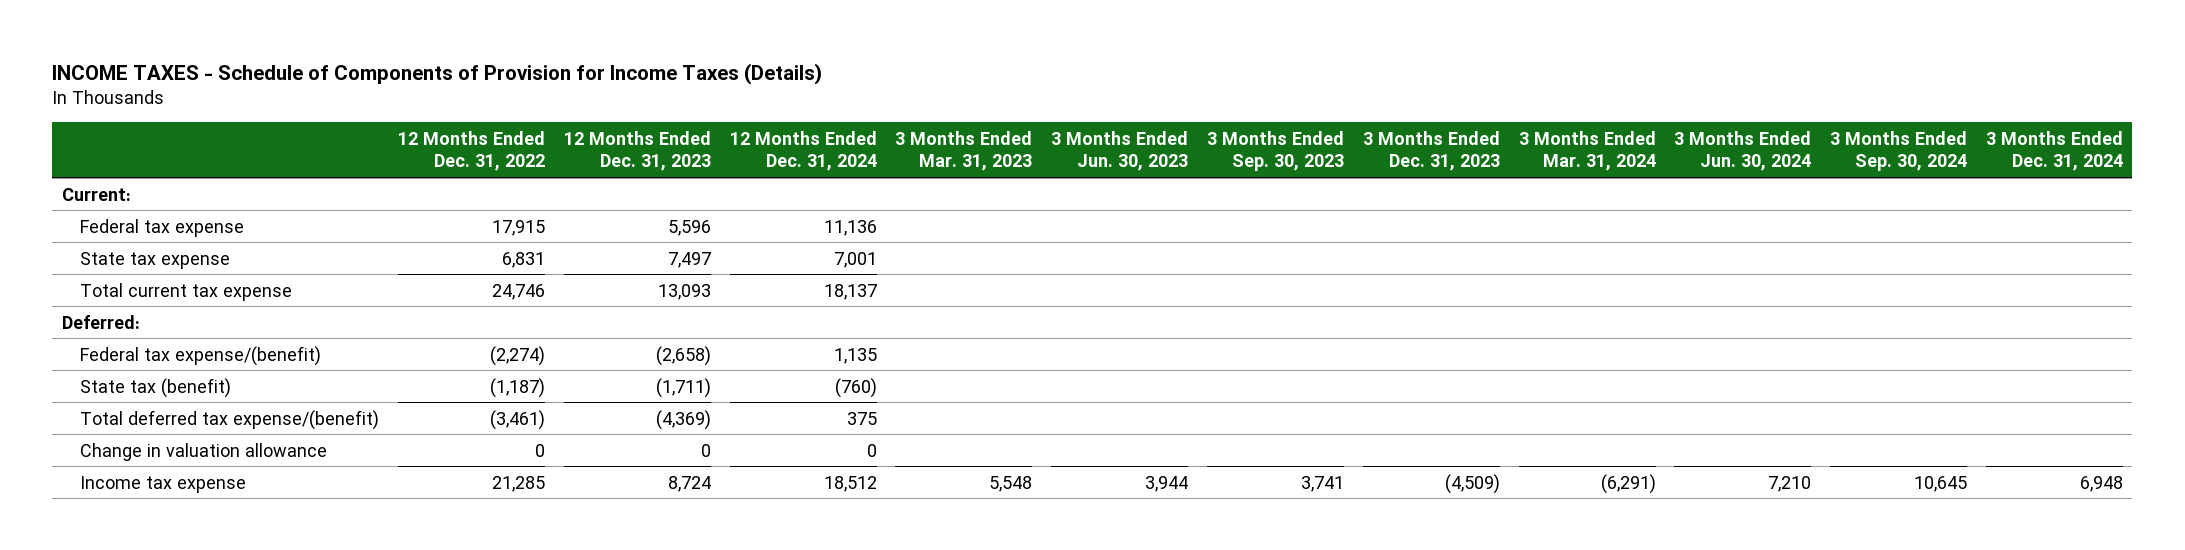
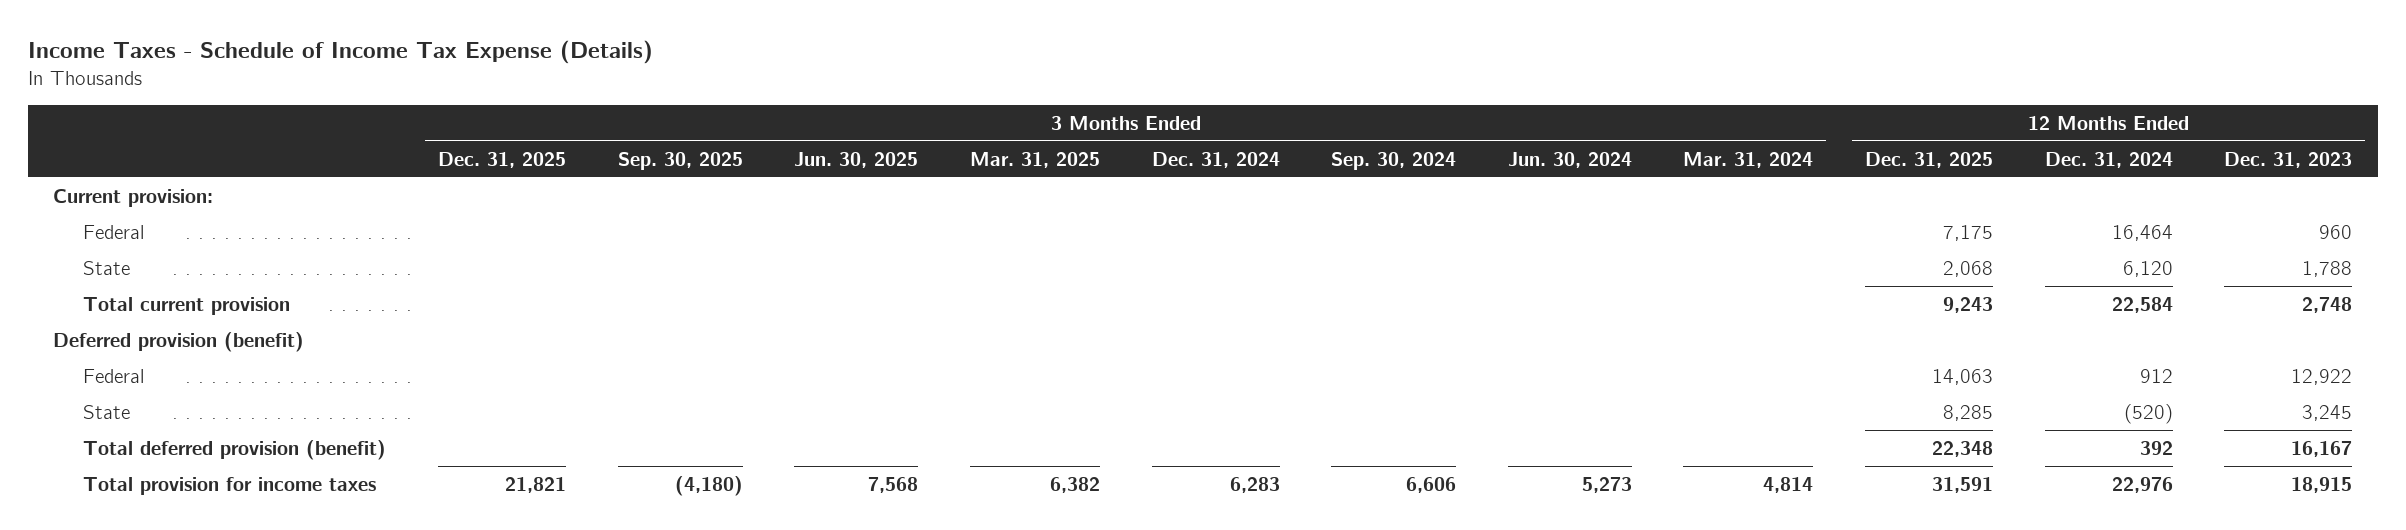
- INCOME TAXES - Schedule of Components of Provision for Income Taxes (Details)
+ Income Taxes - Schedule of Income Tax Expense (Details)
- | 12 Months Ended Dec. 31, 2022 | 12 Months Ended Dec. 31, 2023 | 12 Months Ended Dec. 31, 2024 | 3 Months Ended Mar. 31, 2023 | 3 Months Ended Jun. 30, 2023 | 3 Months Ended Sep. 30, 2023 | 3 Months Ended Dec. 31, 2023 | 3 Months Ended Mar. 31, 2024 | 3 Months Ended Jun. 30, 2024 | 3 Months Ended Sep. 30, 2024 | 3 Months Ended Dec. 31, 2024
+ | 3 Months Ended Dec. 31, 2025 | 3 Months Ended Sep. 30, 2025 | 3 Months Ended Jun. 30, 2025 | 3 Months Ended Mar. 31, 2025 | 3 Months Ended Dec. 31, 2024 | 3 Months Ended Sep. 30, 2024 | 3 Months Ended Jun. 30, 2024 | 3 Months Ended Mar. 31, 2024 | 12 Months Ended Dec. 31, 2025 | 12 Months Ended Dec. 31, 2024 | 12 Months Ended Dec. 31, 2023
- Current:
- Federal tax expense | 17,915 | 5,596 | 11,136 | | | | | | | |
- State tax expense | 6,831 | 7,497 | 7,001 | | | | | | | |
- Total current tax expense | 24,746 | 13,093 | 18,137 | | | | | | | |
- Deferred:
- Federal tax expense/(benefit) | (2,274) | (2,658) | 1,135 | | | | | | | |
- State tax (benefit) | (1,187) | (1,711) | (760) | | | | | | | |
- Total deferred tax expense/(benefit) | (3,461) | (4,369) | 375 | | | | | | | |
- Change in valuation allowance | 0 | 0 | 0 | | | | | | | |
- Income tax expense | 21,285 | 8,724 | 18,512 | 5,548 | 3,944 | 3,741 | (4,509) | (6,291) | 7,210 | 10,645 | 6,948
+ Current provision:
+ Federal | | | | | | | | | 7,175 | 16,464 | 960
+ State | | | | | | | | | 2,068 | 6,120 | 1,788
+ Total current provision | | | | | | | | | 9,243 | 22,584 | 2,748
+ Deferred provision (benefit)
+ Federal | | | | | | | | | 14,063 | 912 | 12,922
+ State | | | | | | | | | 8,285 | (520) | 3,245
+ Total deferred provision (benefit) | | | | | | | | | 22,348 | 392 | 16,167
+ Total provision for income taxes | 21,821 | (4,180) | 7,568 | 6,382 | 6,283 | 6,606 | 5,273 | 4,814 | 31,591 | 22,976 | 18,915

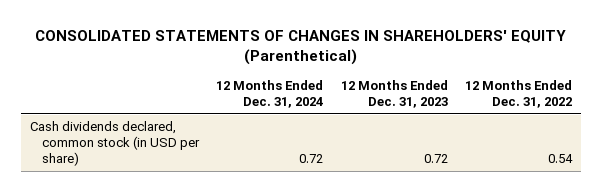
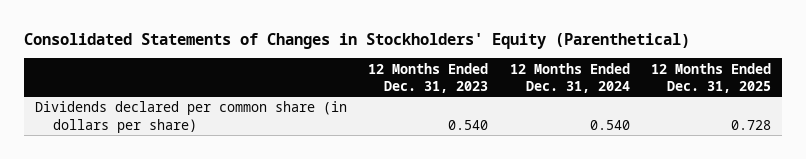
- CONSOLIDATED STATEMENTS OF CHANGES IN SHAREHOLDERS' EQUITY (Parenthetical)
+ Consolidated Statements of Changes in Stockholders' Equity (Parenthetical)
- | 12 Months Ended Dec. 31, 2024 | 12 Months Ended Dec. 31, 2023 | 12 Months Ended Dec. 31, 2022
+ | 12 Months Ended Dec. 31, 2023 | 12 Months Ended Dec. 31, 2024 | 12 Months Ended Dec. 31, 2025
- Cash dividends declared, common stock (in USD per share) | 0.72 | 0.72 | 0.54
+ Dividends declared per common share (in dollars per share) | 0.540 | 0.540 | 0.728

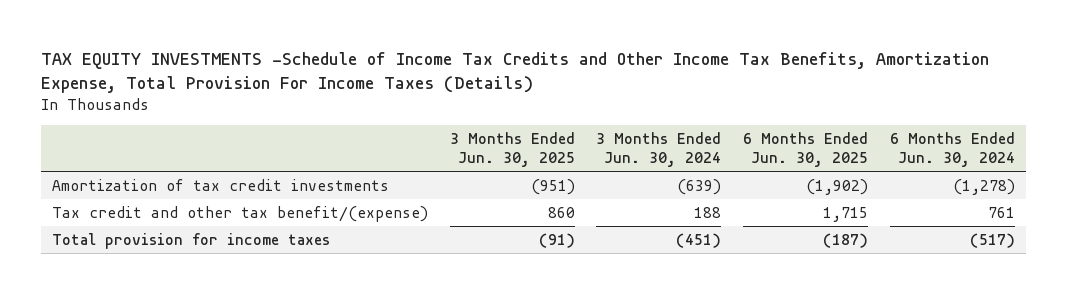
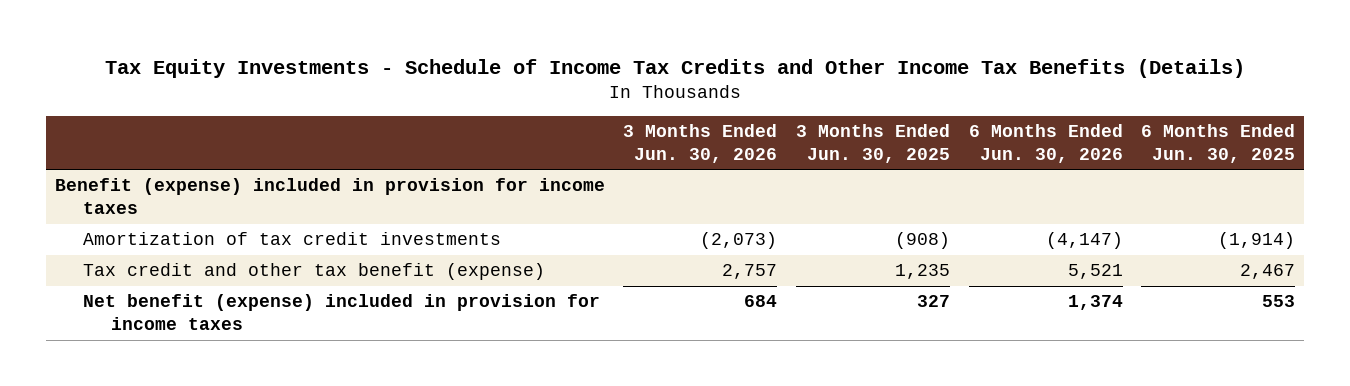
- TAX EQUITY INVESTMENTS -Schedule of Income Tax Credits and Other Income Tax Benefits, Amortization Expense, Total Provision For Income Taxes (Details)
+ Tax Equity Investments - Schedule of Income Tax Credits and Other Income Tax Benefits (Details)
- | 3 Months Ended Jun. 30, 2025 | 3 Months Ended Jun. 30, 2024 | 6 Months Ended Jun. 30, 2025 | 6 Months Ended Jun. 30, 2024
+ | 3 Months Ended Jun. 30, 2026 | 3 Months Ended Jun. 30, 2025 | 6 Months Ended Jun. 30, 2026 | 6 Months Ended Jun. 30, 2025
- Amortization of tax credit investments | (951) | (639) | (1,902) | (1,278)
- Tax credit and other tax benefit/(expense) | 860 | 188 | 1,715 | 761
- Total provision for income taxes | (91) | (451) | (187) | (517)
+ Benefit (expense) included in provision for income taxes
+ Amortization of tax credit investments | (2,073) | (908) | (4,147) | (1,914)
+ Tax credit and other tax benefit (expense) | 2,757 | 1,235 | 5,521 | 2,467
+ Net benefit (expense) included in provision for income taxes | 684 | 327 | 1,374 | 553

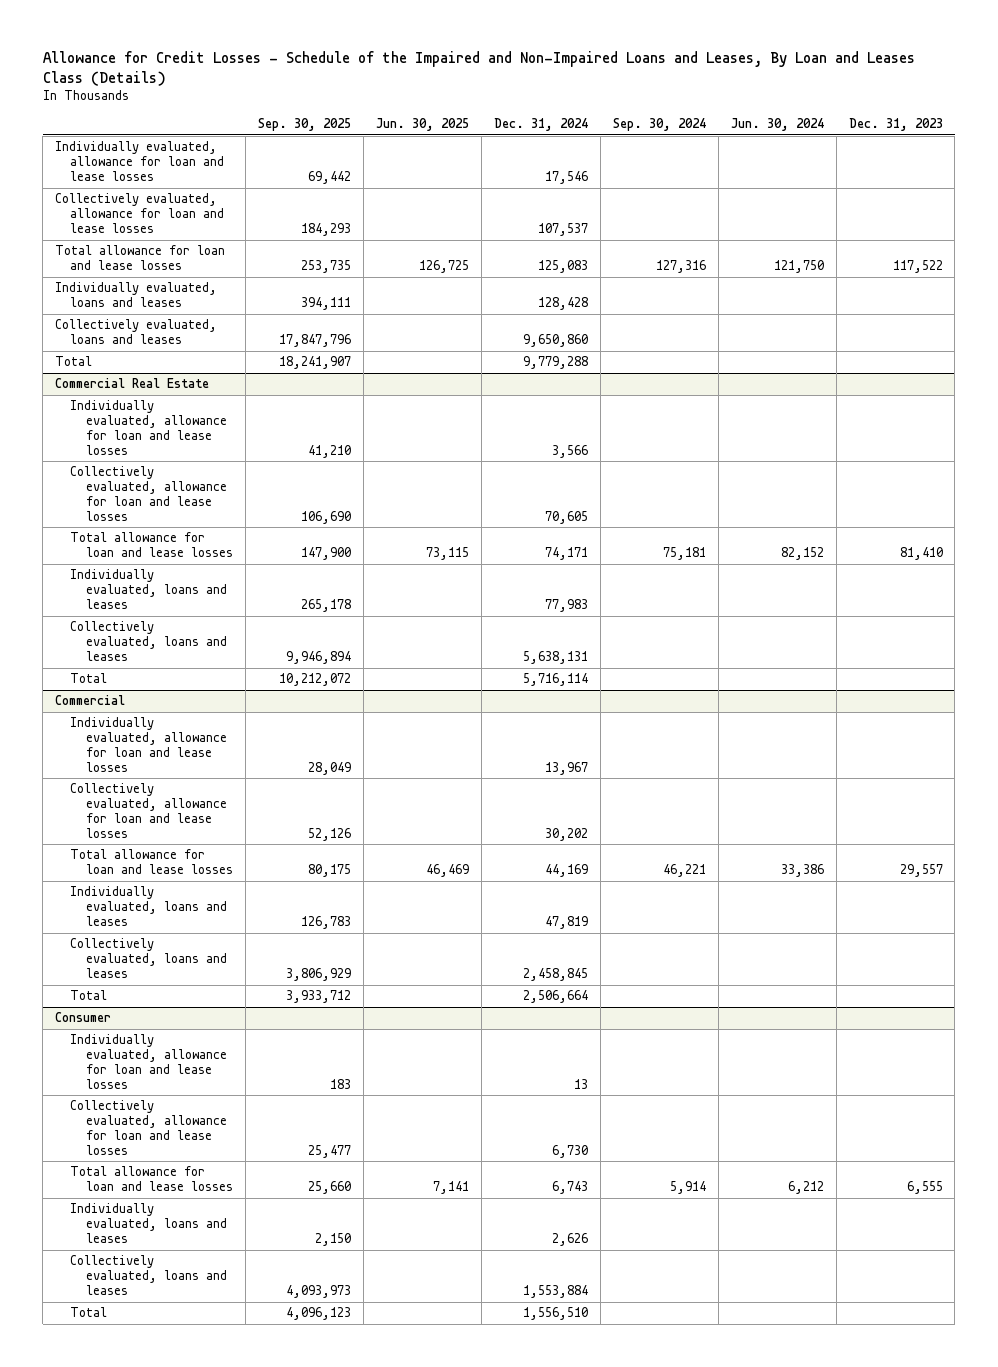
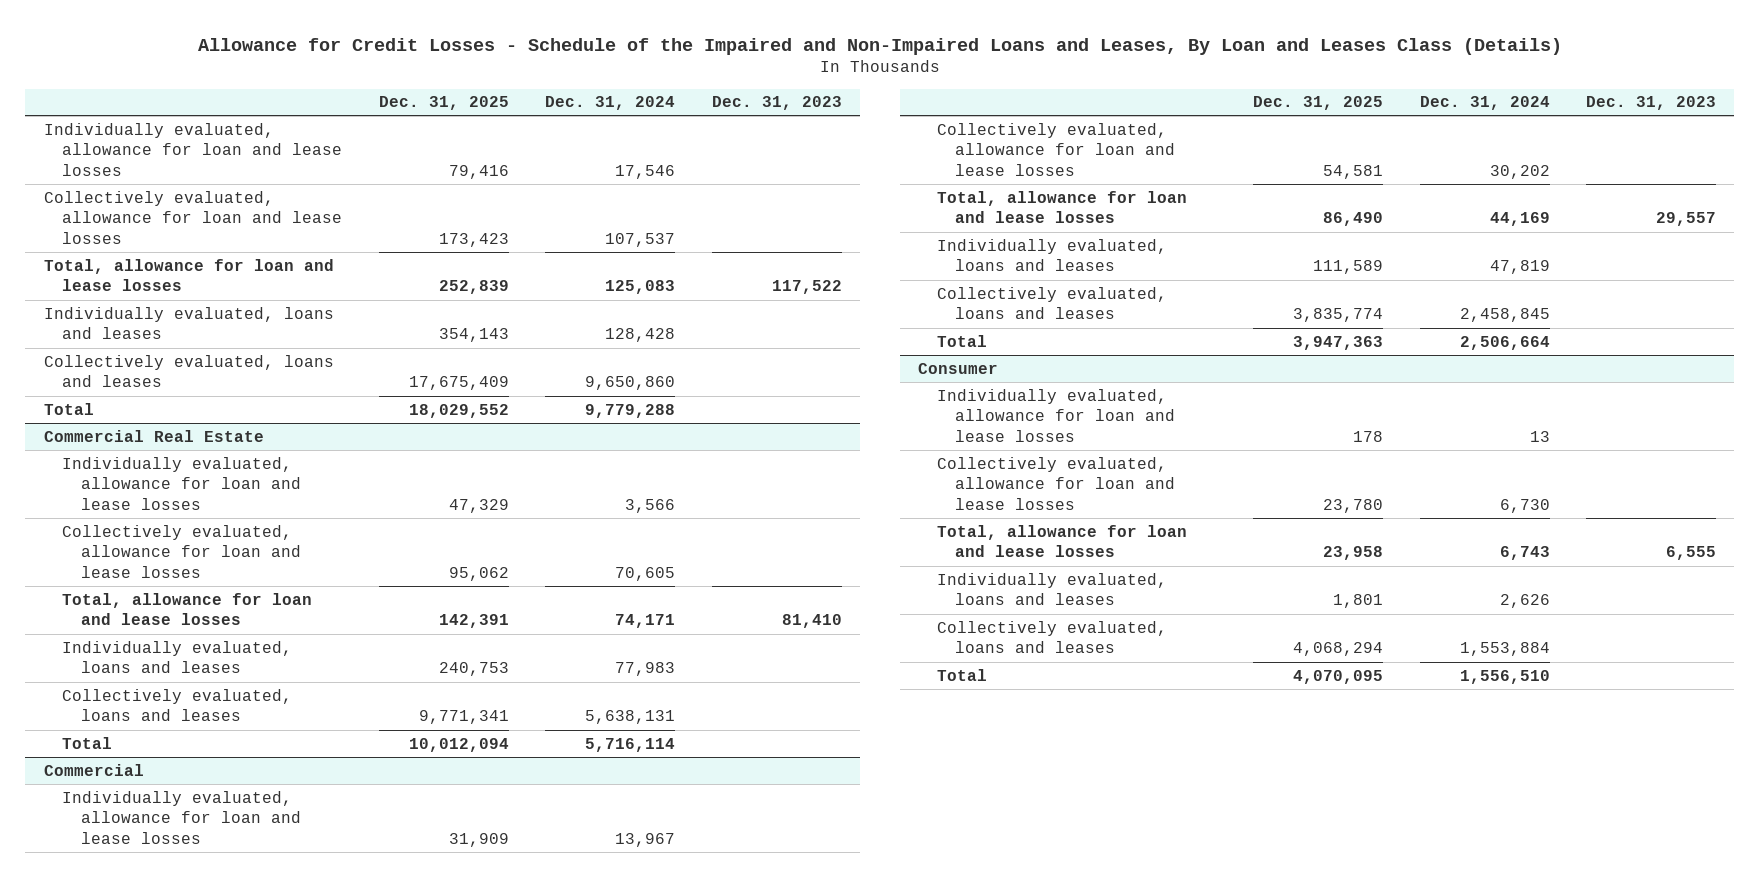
- | Sep. 30, 2025 | Jun. 30, 2025 | Dec. 31, 2024 | Sep. 30, 2024 | Jun. 30, 2024 | Dec. 31, 2023
+ | Dec. 31, 2025 | Dec. 31, 2024 | Dec. 31, 2023
- Total allowance for loan and lease losses | 253,735 | 126,725 | 125,083 | 127,316 | 121,750 | 117,522
+ Total, allowance for loan and lease losses | 252,839 | 125,083 | 117,522
@ Commercial Real Estate
- Total allowance for loan and lease losses | 147,900 | 73,115 | 74,171 | 75,181 | 82,152 | 81,410
+ Total, allowance for loan and lease losses | 142,391 | 74,171 | 81,410
@ Commercial
- Total allowance for loan and lease losses | 80,175 | 46,469 | 44,169 | 46,221 | 33,386 | 29,557
+ Total, allowance for loan and lease losses | 86,490 | 44,169 | 29,557
@ Consumer
- Total allowance for loan and lease losses | 25,660 | 7,141 | 6,743 | 5,914 | 6,212 | 6,555
+ Total, allowance for loan and lease losses | 23,958 | 6,743 | 6,555

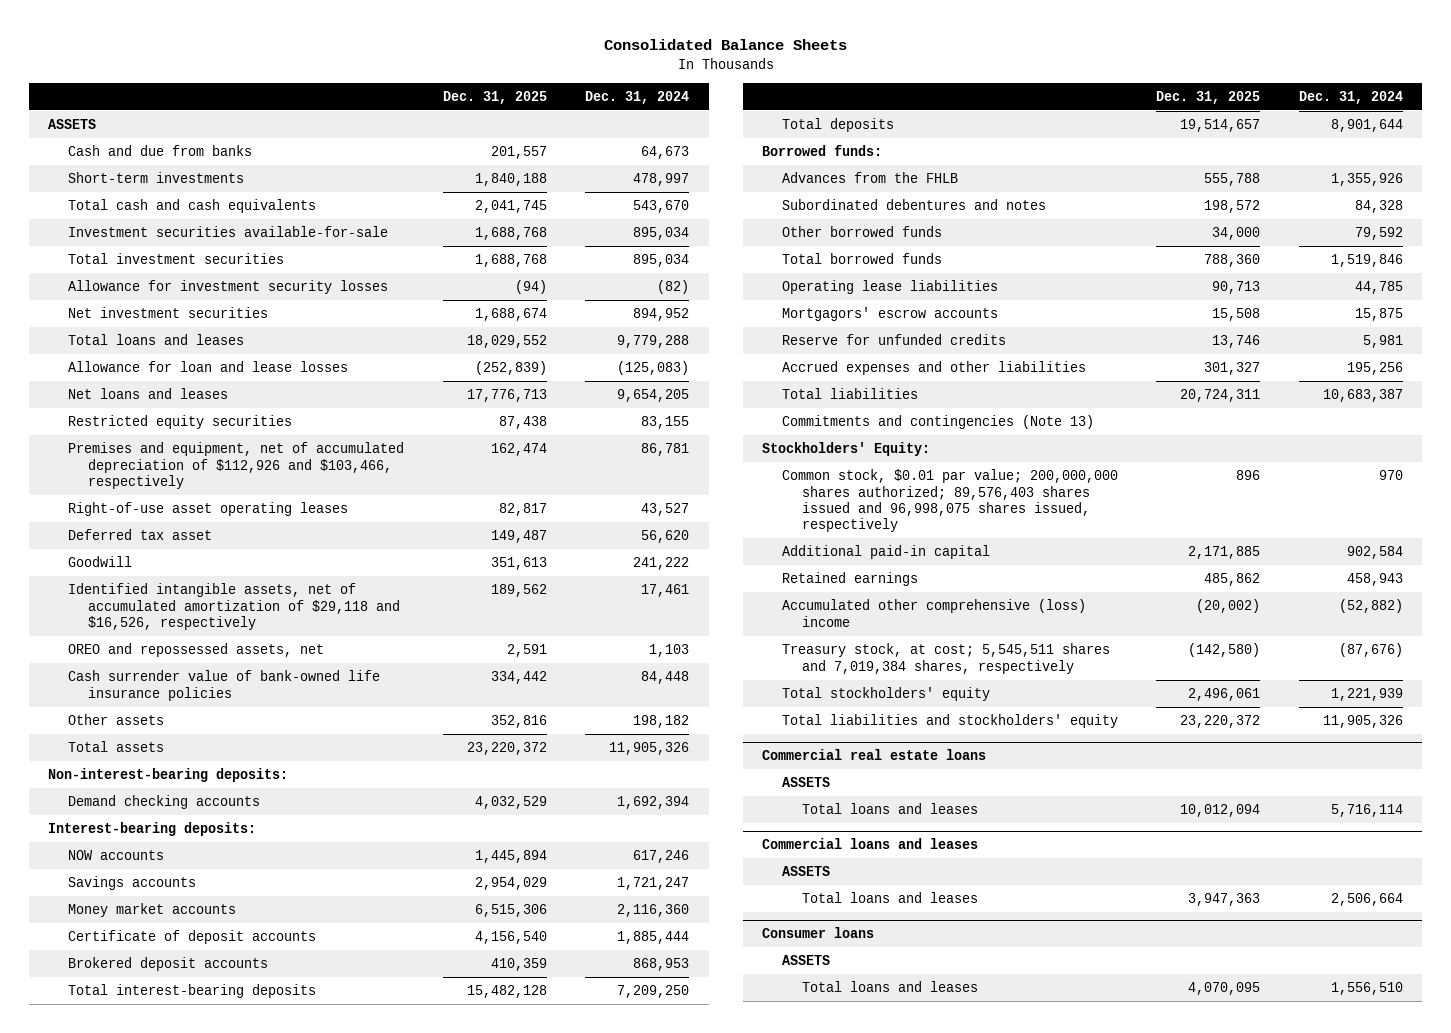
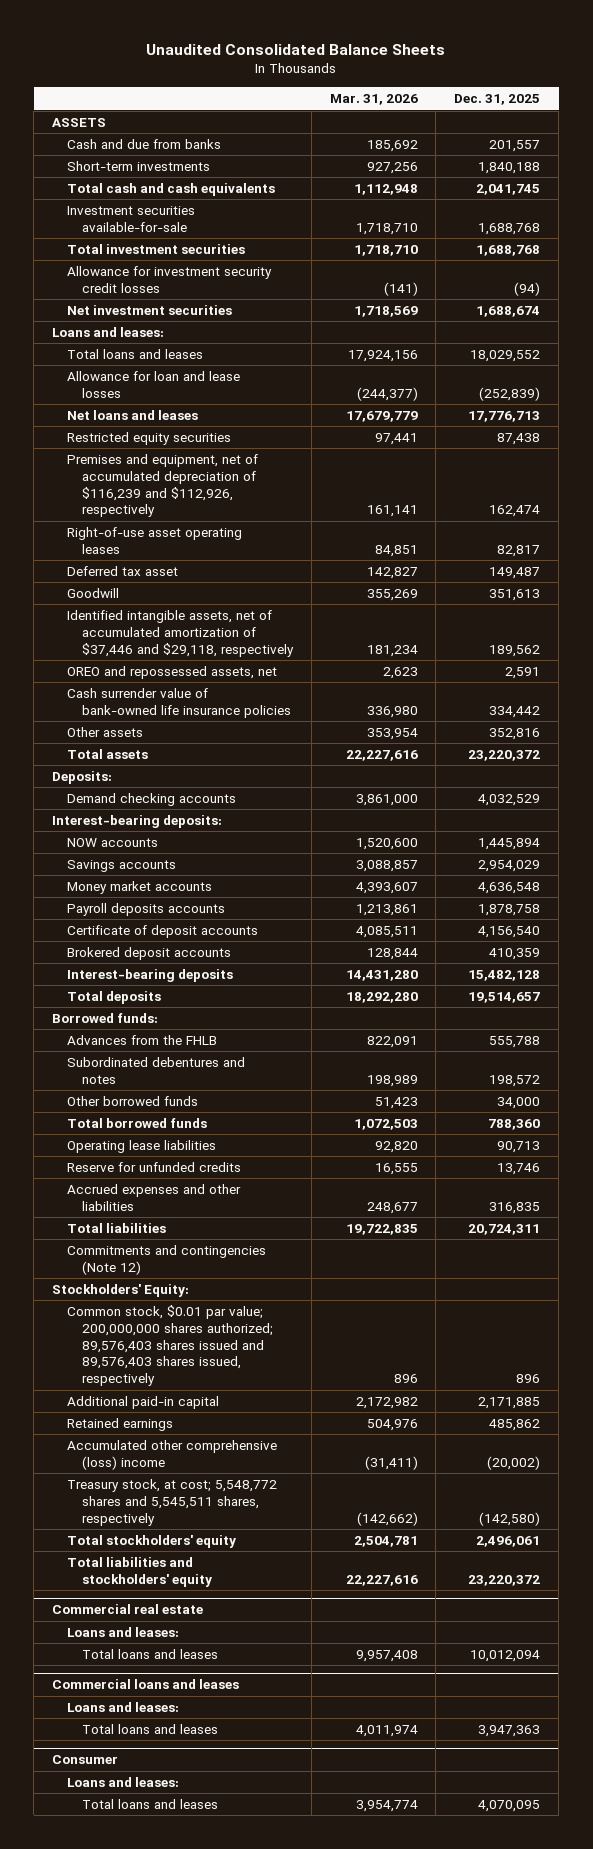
- Consolidated Balance Sheets
+ Unaudited Consolidated Balance Sheets
- | Dec. 31, 2025 | Dec. 31, 2024
+ | Mar. 31, 2026 | Dec. 31, 2025
- Allowance for investment security losses | (94) | (82)
+ Allowance for investment security credit losses | (141) | (94)
+ Loans and leases:
- Premises and equipment, net of accumulated depreciation of $112,926 and $103,466, respectively | 162,474 | 86,781
+ Premises and equipment, net of accumulated depreciation of $116,239 and $112,926, respectively | 161,141 | 162,474
- Identified intangible assets, net of accumulated amortization of $29,118 and $16,526, respectively | 189,562 | 17,461
+ Identified intangible assets, net of accumulated amortization of $37,446 and $29,118, respectively | 181,234 | 189,562
- Non-interest-bearing deposits:
+ Deposits:
- Money market accounts | 6,515,306 | 2,116,360
+ Money market accounts | 4,393,607 | 4,636,548
+ Payroll deposits accounts | 1,213,861 | 1,878,758
- Total interest-bearing deposits | 15,482,128 | 7,209,250
+ Interest-bearing deposits | 14,431,280 | 15,482,128
- Mortgagors' escrow accounts | 15,508 | 15,875
- Accrued expenses and other liabilities | 301,327 | 195,256
+ Accrued expenses and other liabilities | 248,677 | 316,835
- Commitments and contingencies (Note 13)
+ Commitments and contingencies (Note 12)
- Common stock, $0.01 par value; 200,000,000 shares authorized; 89,576,403 shares issued and 96,998,075 shares issued, respectively | 896 | 970
+ Common stock, $0.01 par value; 200,000,000 shares authorized; 89,576,403 shares issued and 89,576,403 shares issued, respectively | 896 | 896
- Treasury stock, at cost; 5,545,511 shares and 7,019,384 shares, respectively | (142,580) | (87,676)
+ Treasury stock, at cost; 5,548,772 shares and 5,545,511 shares, respectively | (142,662) | (142,580)
- Commercial real estate loans
- ASSETS
+ Commercial real estate
+ Loans and leases:
@ Commercial loans and leases
- ASSETS
+ Loans and leases:
- Consumer loans
- ASSETS
+ Consumer
+ Loans and leases:

